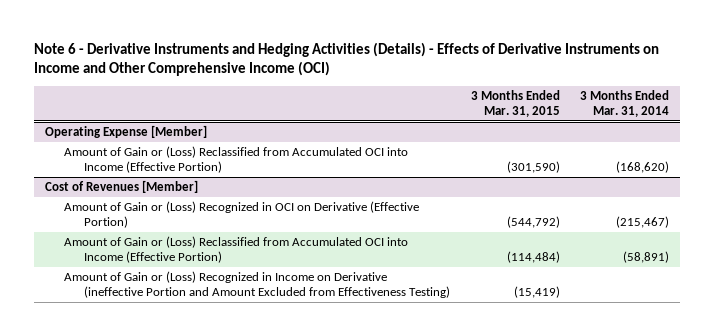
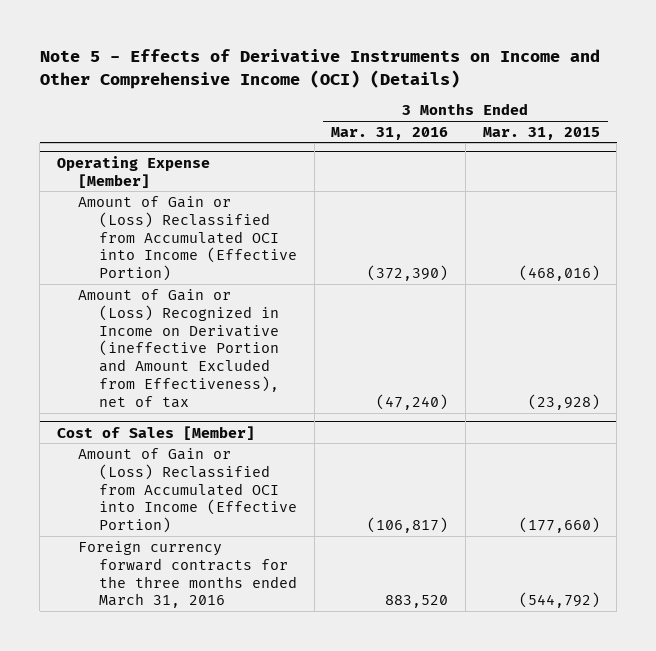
- Note 6 - Derivative Instruments and Hedging Activities (Details) - Effects of Derivative Instruments on Income and Other Comprehensive Income (OCI)
+ Note 5 - Effects of Derivative Instruments on Income and Other Comprehensive Income (OCI) (Details)
- | 3 Months Ended Mar. 31, 2015 | 3 Months Ended Mar. 31, 2014
+ | 3 Months Ended Mar. 31, 2016 | 3 Months Ended Mar. 31, 2015
@ Operating Expense [Member]
- Amount of Gain or (Loss) Reclassified from Accumulated OCI into Income (Effective Portion) | (301,590) | (168,620)
- Cost of Revenues [Member]
- Amount of Gain or (Loss) Recognized in OCI on Derivative (Effective Portion) | (544,792) | (215,467)
- Amount of Gain or (Loss) Reclassified from Accumulated OCI into Income (Effective Portion) | (114,484) | (58,891)
- Amount of Gain or (Loss) Recognized in Income on Derivative (ineffective Portion and Amount Excluded from Effectiveness Testing) | (15,419) |
@ Operating Expense [Member]
+ Amount of Gain or (Loss) Reclassified from Accumulated OCI into Income (Effective Portion) | (372,390) | (468,016)
+ Amount of Gain or (Loss) Recognized in Income on Derivative (ineffective Portion and Amount Excluded from Effectiveness), net of tax | (47,240) | (23,928)
+ Cost of Sales [Member]
+ Amount of Gain or (Loss) Reclassified from Accumulated OCI into Income (Effective Portion) | (106,817) | (177,660)
+ Foreign currency forward contracts for the three months ended March 31, 2016 | 883,520 | (544,792)

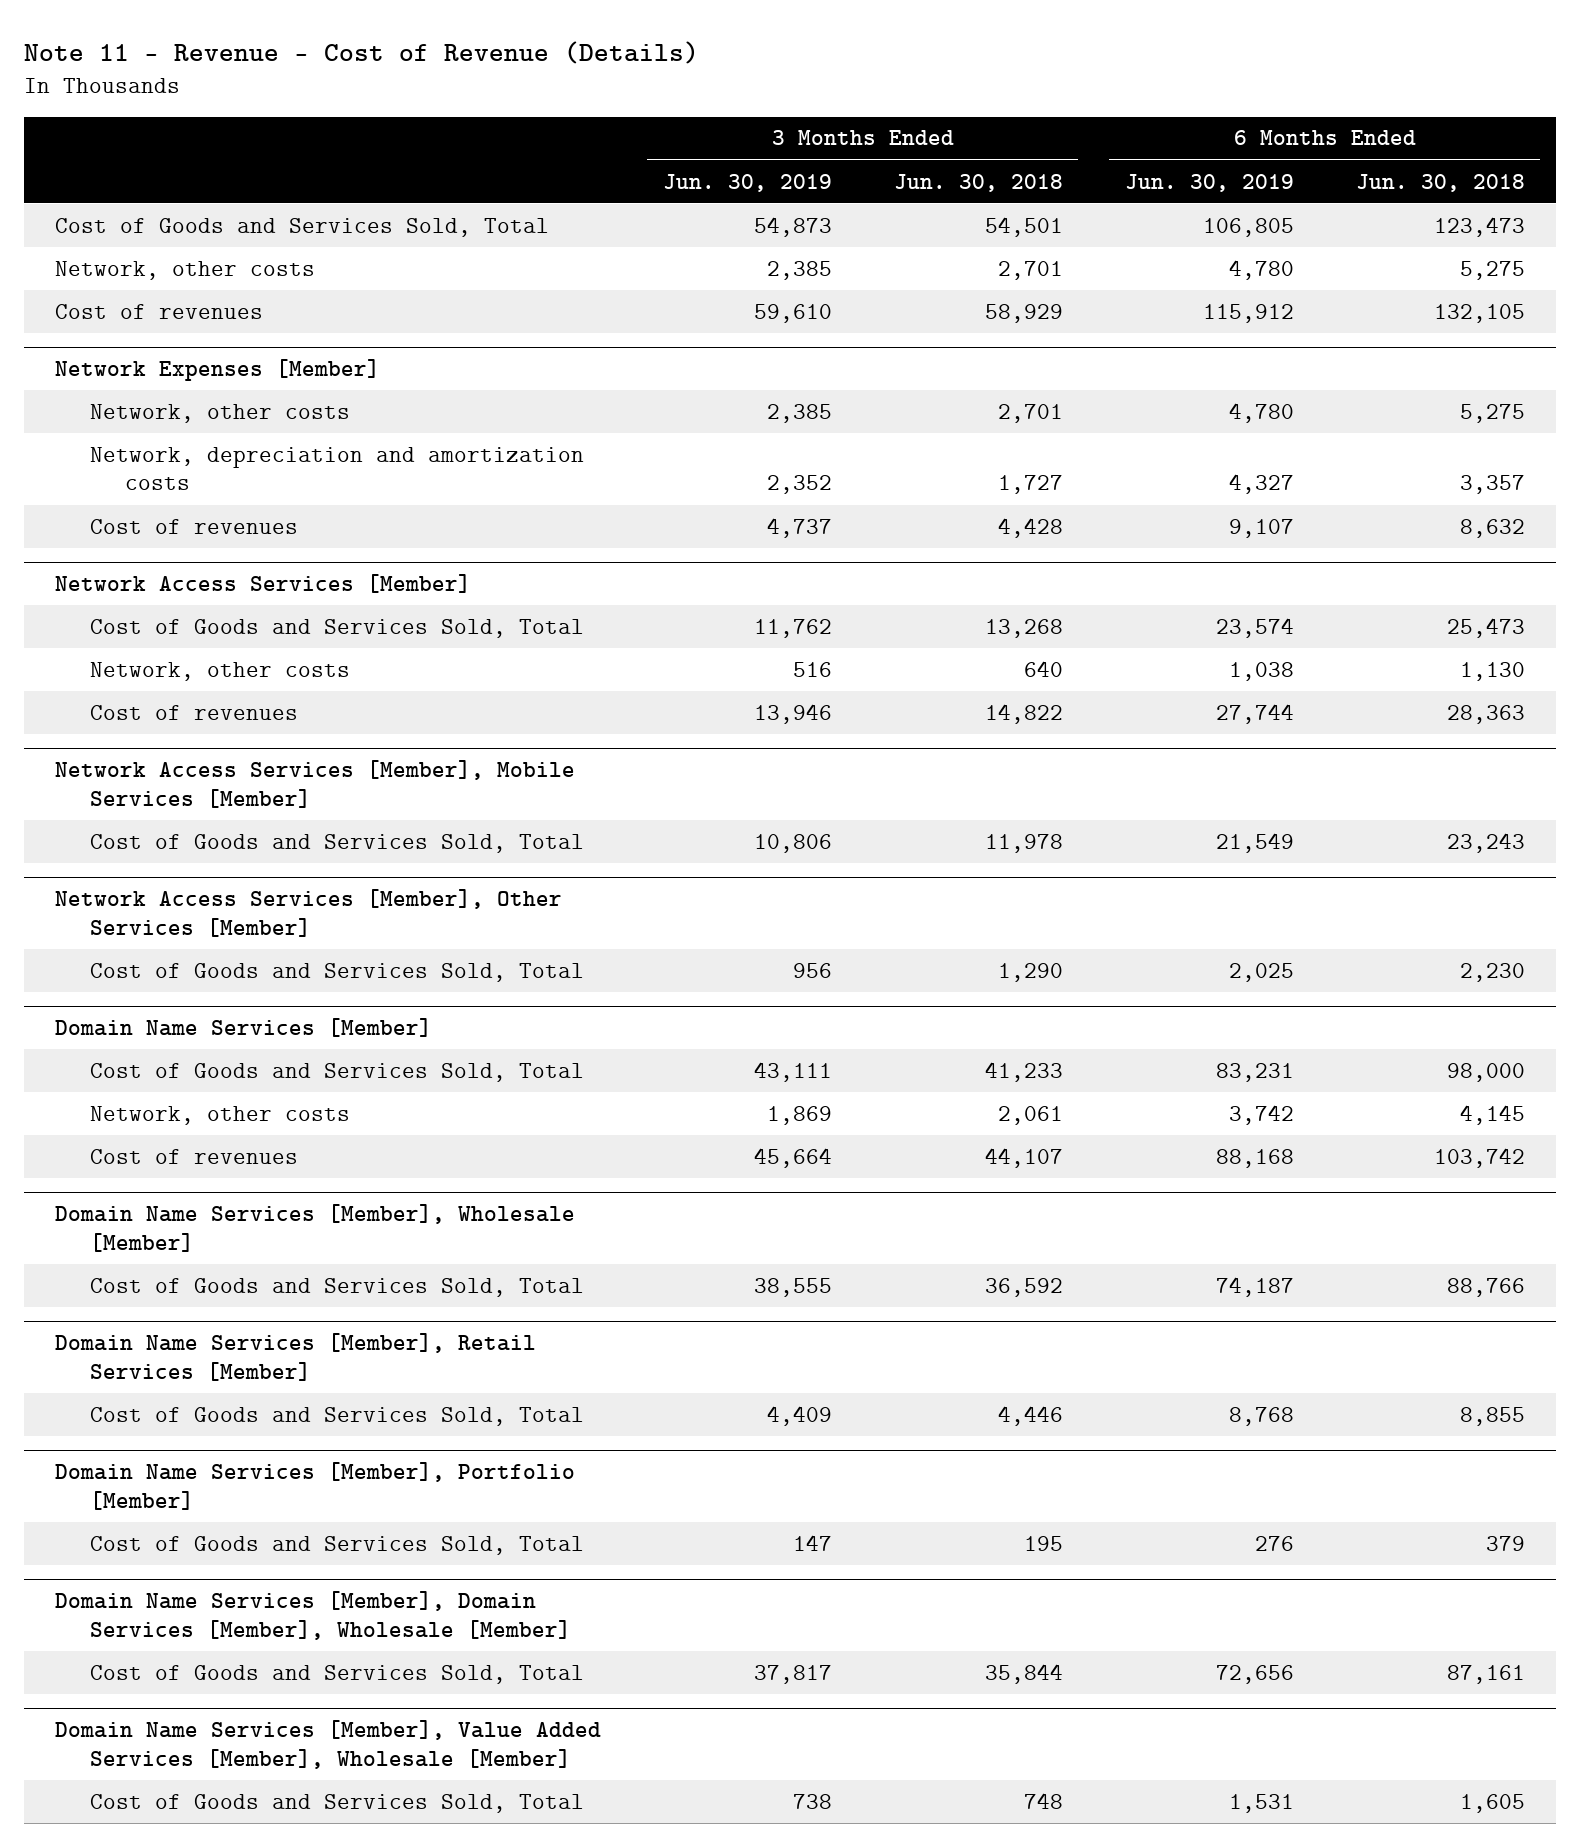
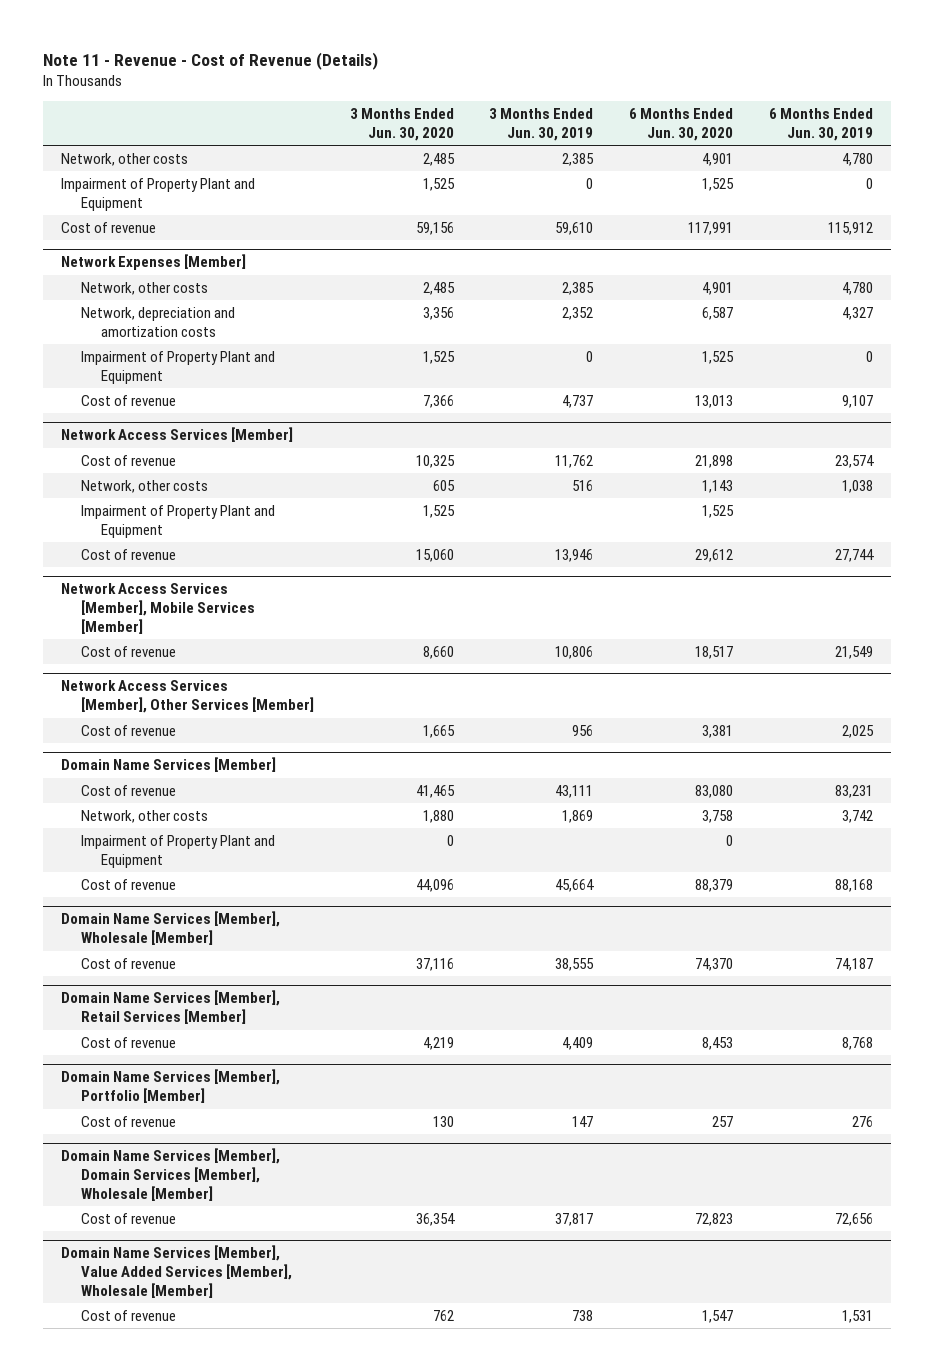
- | 3 Months Ended Jun. 30, 2019 | 3 Months Ended Jun. 30, 2018 | 6 Months Ended Jun. 30, 2019 | 6 Months Ended Jun. 30, 2018
+ | 3 Months Ended Jun. 30, 2020 | 3 Months Ended Jun. 30, 2019 | 6 Months Ended Jun. 30, 2020 | 6 Months Ended Jun. 30, 2019
- Cost of Goods and Services Sold, Total | 54,873 | 54,501 | 106,805 | 123,473
- Cost of revenues | 59,610 | 58,929 | 115,912 | 132,105
+ Impairment of Property Plant and Equipment | 1,525 | 0 | 1,525 | 0
+ Cost of revenue | 59,156 | 59,610 | 117,991 | 115,912
@ Network Expenses [Member]
- Cost of revenues | 4,737 | 4,428 | 9,107 | 8,632
+ Impairment of Property Plant and Equipment | 1,525 | 0 | 1,525 | 0
+ Cost of revenue | 7,366 | 4,737 | 13,013 | 9,107
@ Network Access Services [Member]
- Cost of Goods and Services Sold, Total | 11,762 | 13,268 | 23,574 | 25,473
+ Cost of revenue | 10,325 | 11,762 | 21,898 | 23,574
- Cost of revenues | 13,946 | 14,822 | 27,744 | 28,363
+ Impairment of Property Plant and Equipment | 1,525 | | 1,525 |
+ Cost of revenue | 15,060 | 13,946 | 29,612 | 27,744
@ Network Access Services [Member], Mobile Services [Member]
- Cost of Goods and Services Sold, Total | 10,806 | 11,978 | 21,549 | 23,243
+ Cost of revenue | 8,660 | 10,806 | 18,517 | 21,549
@ Network Access Services [Member], Other Services [Member]
- Cost of Goods and Services Sold, Total | 956 | 1,290 | 2,025 | 2,230
+ Cost of revenue | 1,665 | 956 | 3,381 | 2,025
@ Domain Name Services [Member]
- Cost of Goods and Services Sold, Total | 43,111 | 41,233 | 83,231 | 98,000
+ Cost of revenue | 41,465 | 43,111 | 83,080 | 83,231
- Cost of revenues | 45,664 | 44,107 | 88,168 | 103,742
+ Impairment of Property Plant and Equipment | 0 | | 0 |
+ Cost of revenue | 44,096 | 45,664 | 88,379 | 88,168
@ Domain Name Services [Member], Wholesale [Member]
- Cost of Goods and Services Sold, Total | 38,555 | 36,592 | 74,187 | 88,766
+ Cost of revenue | 37,116 | 38,555 | 74,370 | 74,187
@ Domain Name Services [Member], Retail Services [Member]
- Cost of Goods and Services Sold, Total | 4,409 | 4,446 | 8,768 | 8,855
+ Cost of revenue | 4,219 | 4,409 | 8,453 | 8,768
@ Domain Name Services [Member], Portfolio [Member]
- Cost of Goods and Services Sold, Total | 147 | 195 | 276 | 379
+ Cost of revenue | 130 | 147 | 257 | 276
@ Domain Name Services [Member], Domain Services [Member], Wholesale [Member]
- Cost of Goods and Services Sold, Total | 37,817 | 35,844 | 72,656 | 87,161
+ Cost of revenue | 36,354 | 37,817 | 72,823 | 72,656
@ Domain Name Services [Member], Value Added Services [Member], Wholesale [Member]
- Cost of Goods and Services Sold, Total | 738 | 748 | 1,531 | 1,605
+ Cost of revenue | 762 | 738 | 1,547 | 1,531

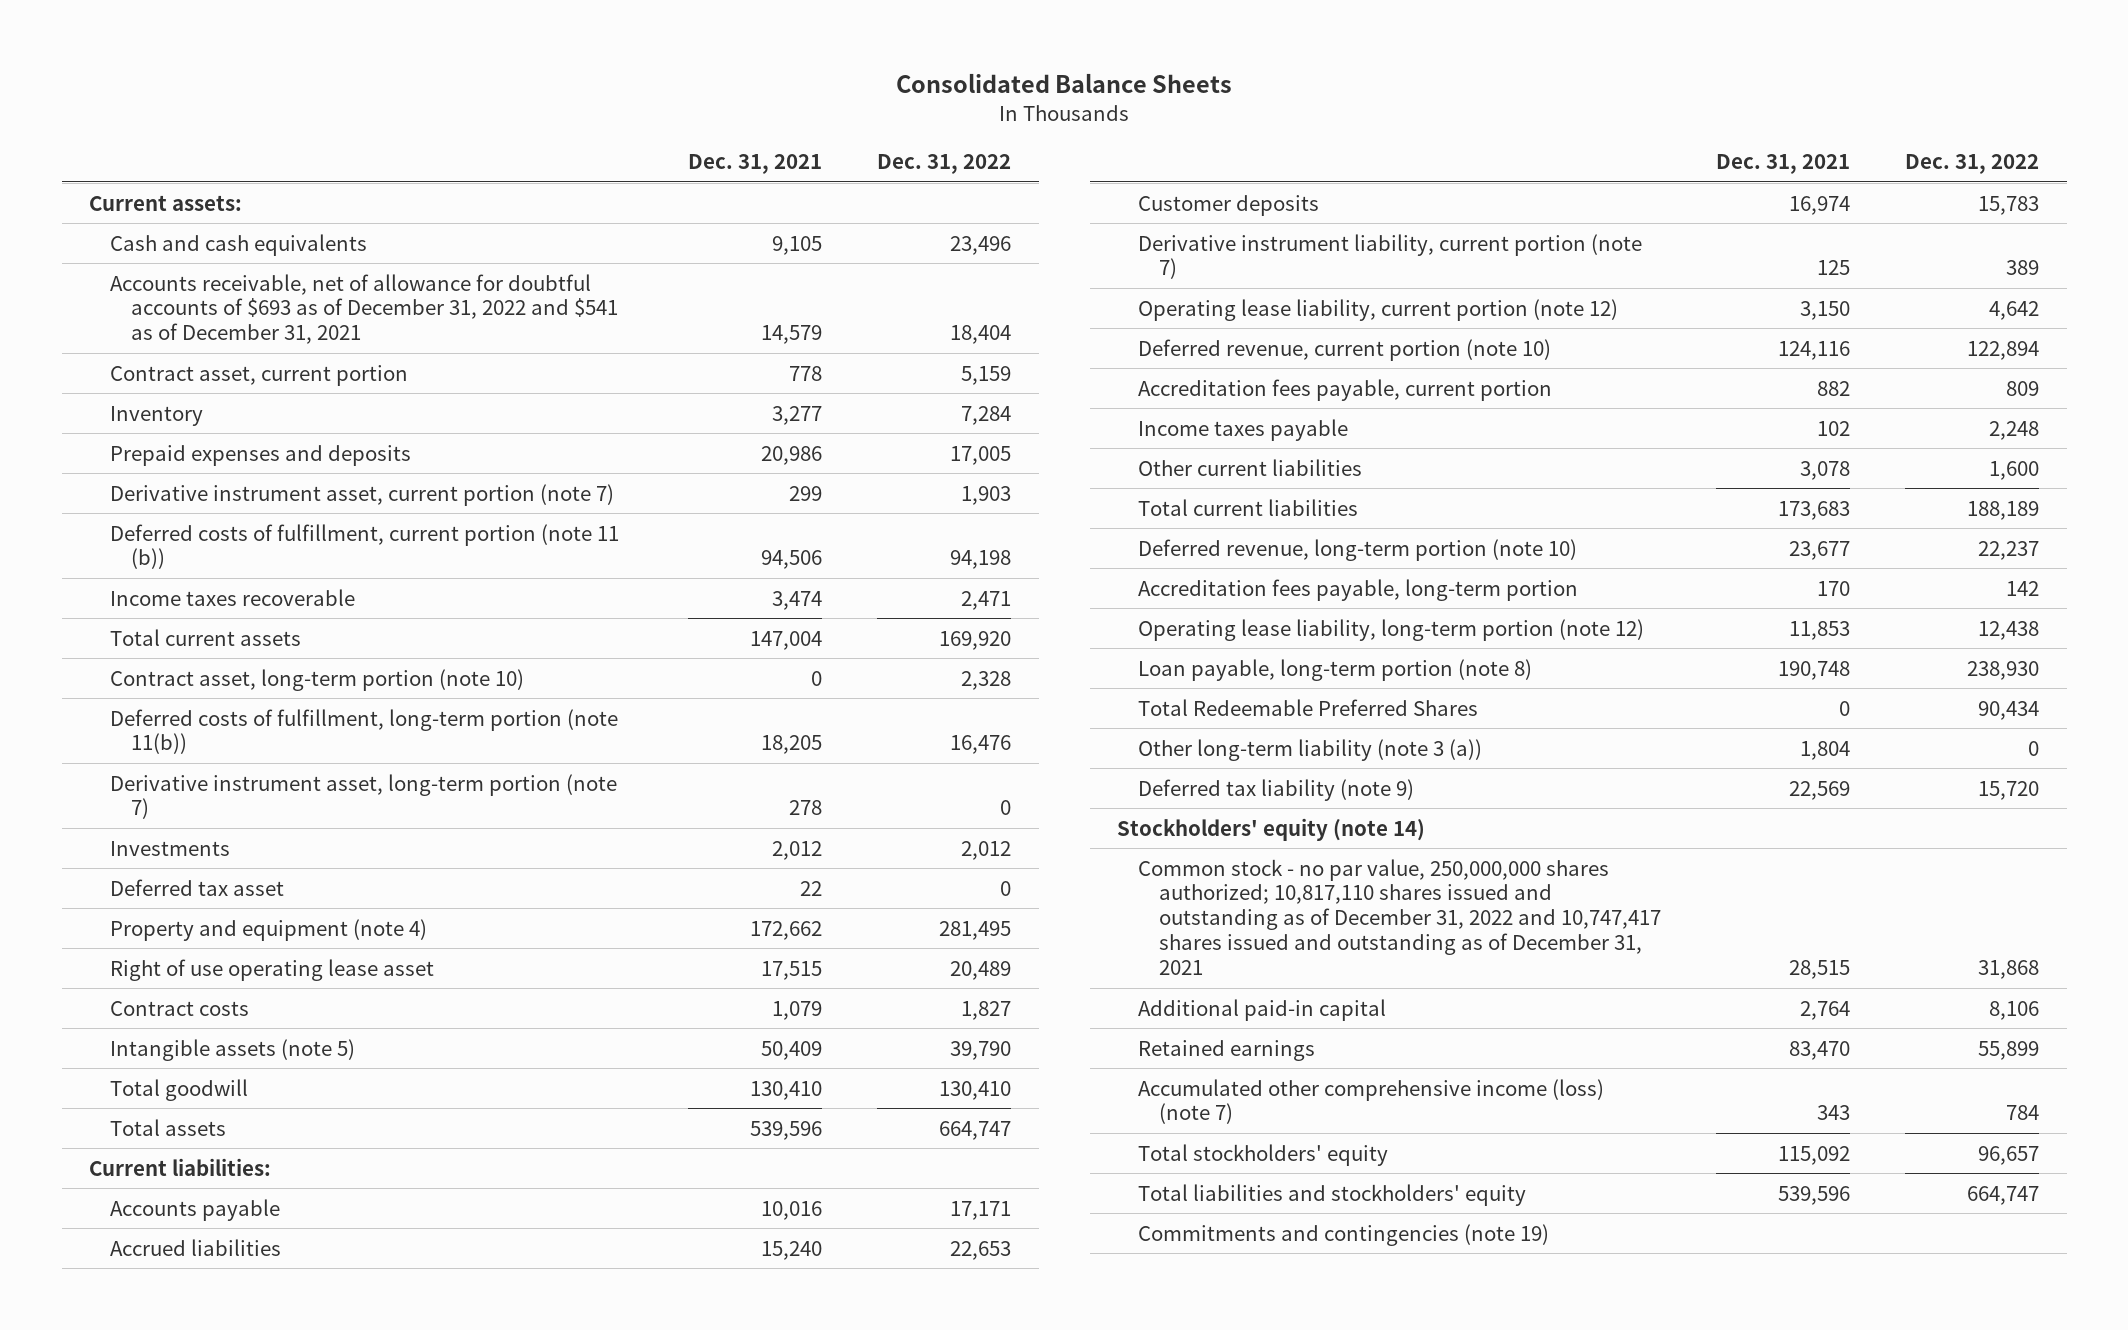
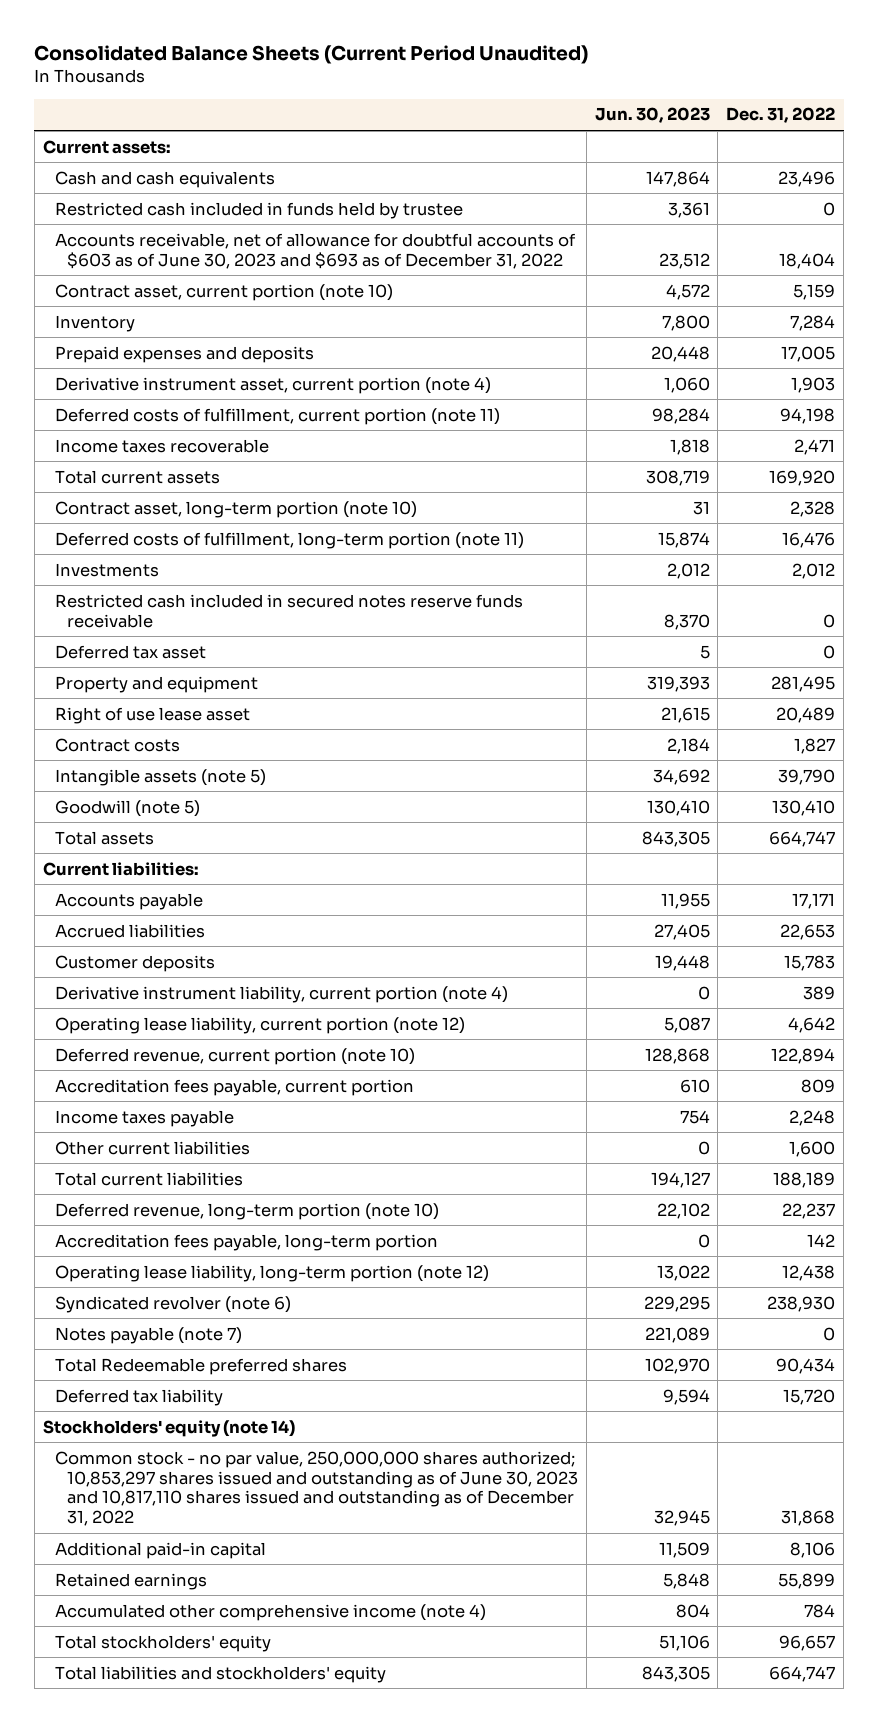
- Consolidated Balance Sheets
+ Consolidated Balance Sheets (Current Period Unaudited)
- | Dec. 31, 2021 | Dec. 31, 2022
+ | Jun. 30, 2023 | Dec. 31, 2022
- Accounts receivable, net of allowance for doubtful accounts of $693 as of December 31, 2022 and $541 as of December 31, 2021 | 14,579 | 18,404
- Contract asset, current portion | 778 | 5,159
+ Restricted cash included in funds held by trustee | 3,361 | 0
+ Accounts receivable, net of allowance for doubtful accounts of $603 as of June 30, 2023 and $693 as of December 31, 2022 | 23,512 | 18,404
+ Contract asset, current portion (note 10) | 4,572 | 5,159
- Derivative instrument asset, current portion (note 7) | 299 | 1,903
- Deferred costs of fulfillment, current portion (note 11 (b)) | 94,506 | 94,198
+ Derivative instrument asset, current portion (note 4) | 1,060 | 1,903
+ Deferred costs of fulfillment, current portion (note 11) | 98,284 | 94,198
- Deferred costs of fulfillment, long-term portion (note 11(b)) | 18,205 | 16,476
- Derivative instrument asset, long-term portion (note 7) | 278 | 0
+ Deferred costs of fulfillment, long-term portion (note 11) | 15,874 | 16,476
+ Restricted cash included in secured notes reserve funds receivable | 8,370 | 0
- Property and equipment (note 4) | 172,662 | 281,495
- Right of use operating lease asset | 17,515 | 20,489
+ Property and equipment | 319,393 | 281,495
+ Right of use lease asset | 21,615 | 20,489
- Total goodwill | 130,410 | 130,410
+ Goodwill (note 5) | 130,410 | 130,410
- Derivative instrument liability, current portion (note 7) | 125 | 389
+ Derivative instrument liability, current portion (note 4) | 0 | 389
- Loan payable, long-term portion (note 8) | 190,748 | 238,930
- Total Redeemable Preferred Shares | 0 | 90,434
- Other long-term liability (note 3 (a)) | 1,804 | 0
- Deferred tax liability (note 9) | 22,569 | 15,720
+ Syndicated revolver (note 6) | 229,295 | 238,930
+ Notes payable (note 7) | 221,089 | 0
+ Total Redeemable preferred shares | 102,970 | 90,434
+ Deferred tax liability | 9,594 | 15,720
- Common stock - no par value, 250,000,000 shares authorized; 10,817,110 shares issued and outstanding as of December 31, 2022 and 10,747,417 shares issued and outstanding as of December 31, 2021 | 28,515 | 31,868
+ Common stock - no par value, 250,000,000 shares authorized; 10,853,297 shares issued and outstanding as of June 30, 2023 and 10,817,110 shares issued and outstanding as of December 31, 2022 | 32,945 | 31,868
- Accumulated other comprehensive income (loss) (note 7) | 343 | 784
+ Accumulated other comprehensive income (note 4) | 804 | 784
- Commitments and contingencies (note 19)

